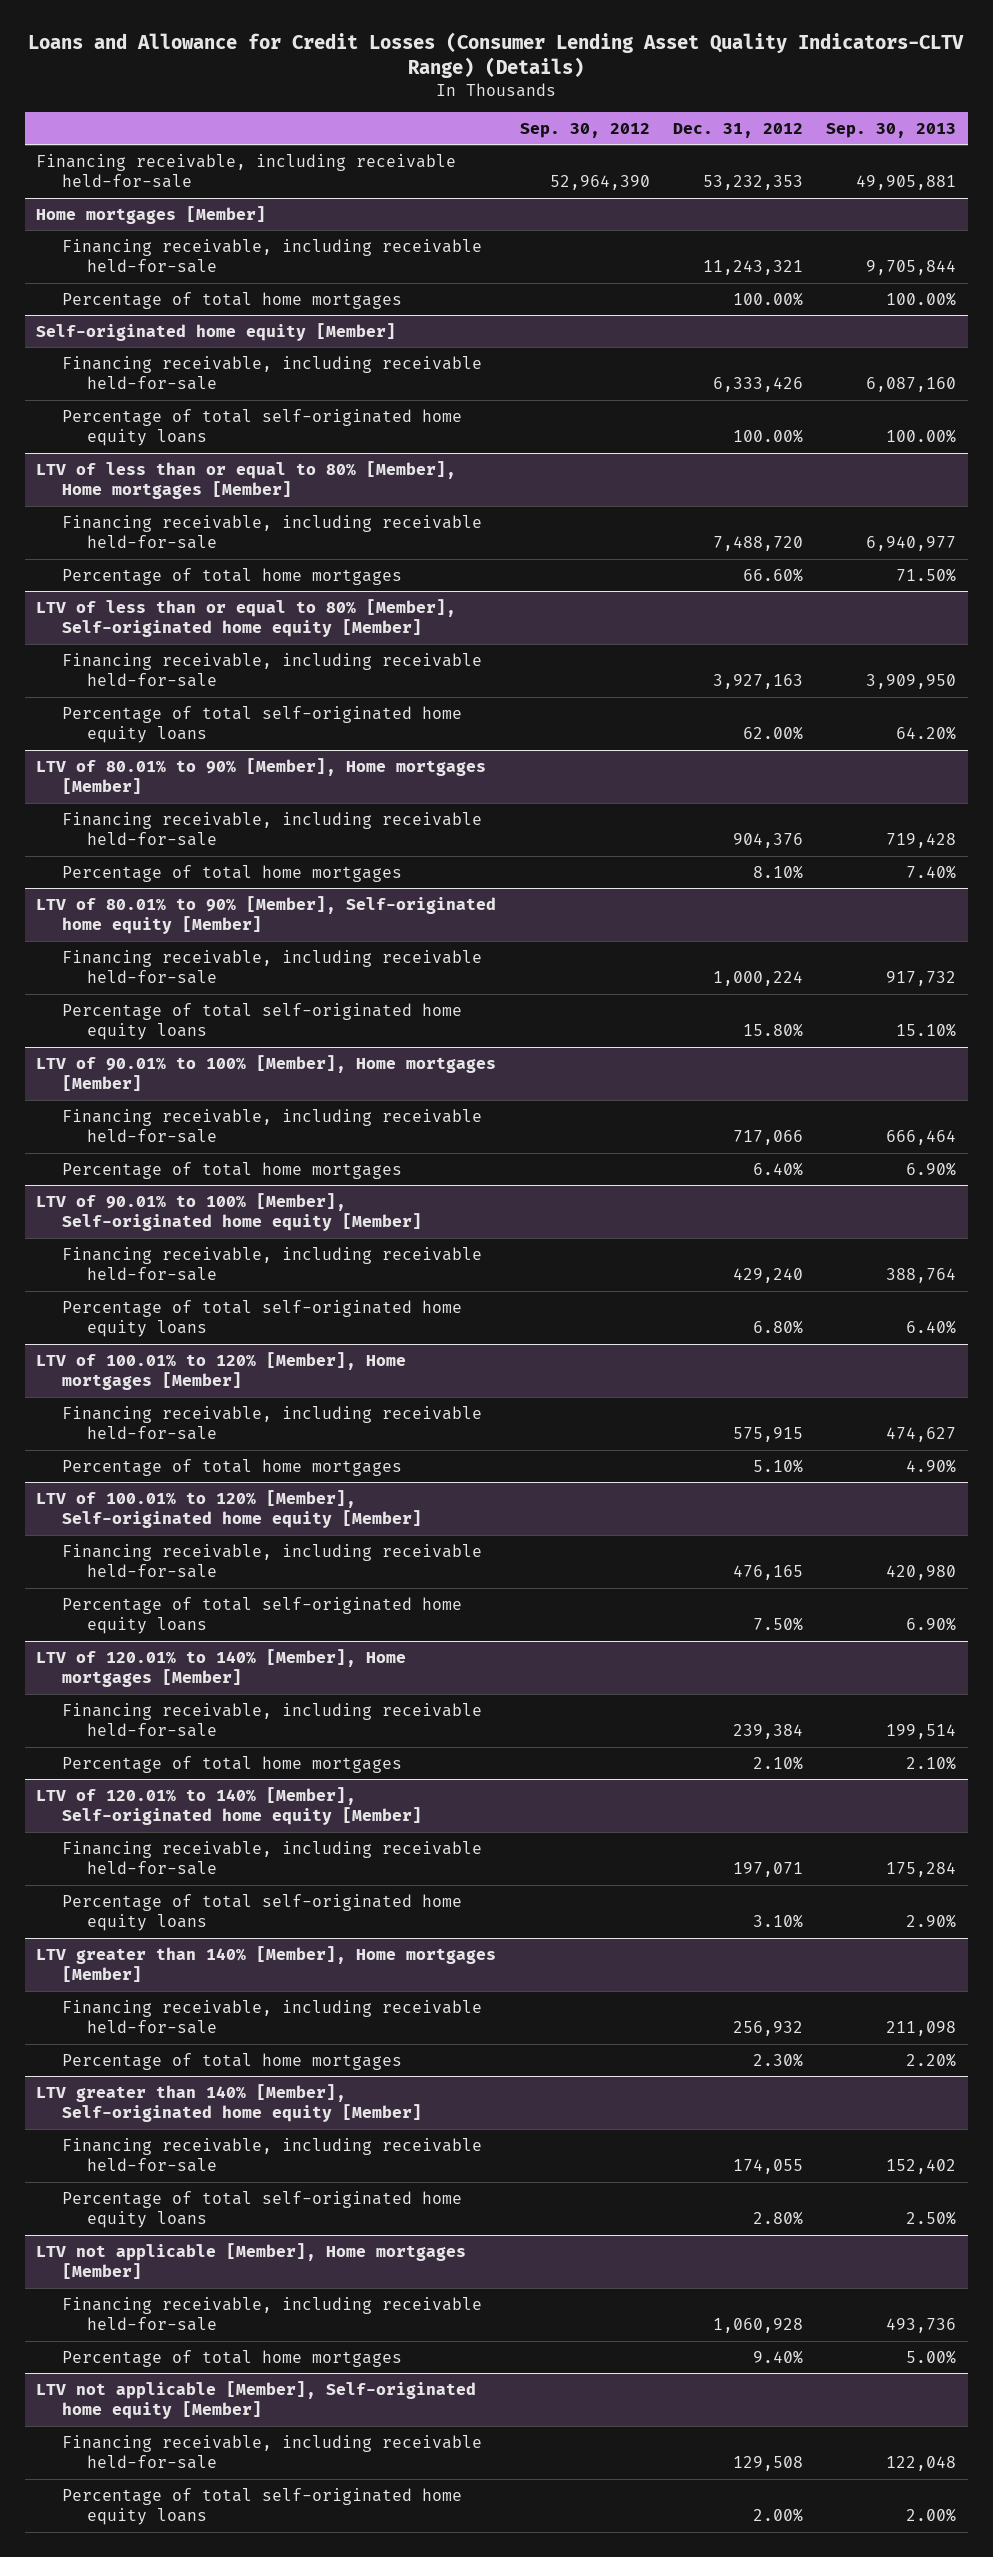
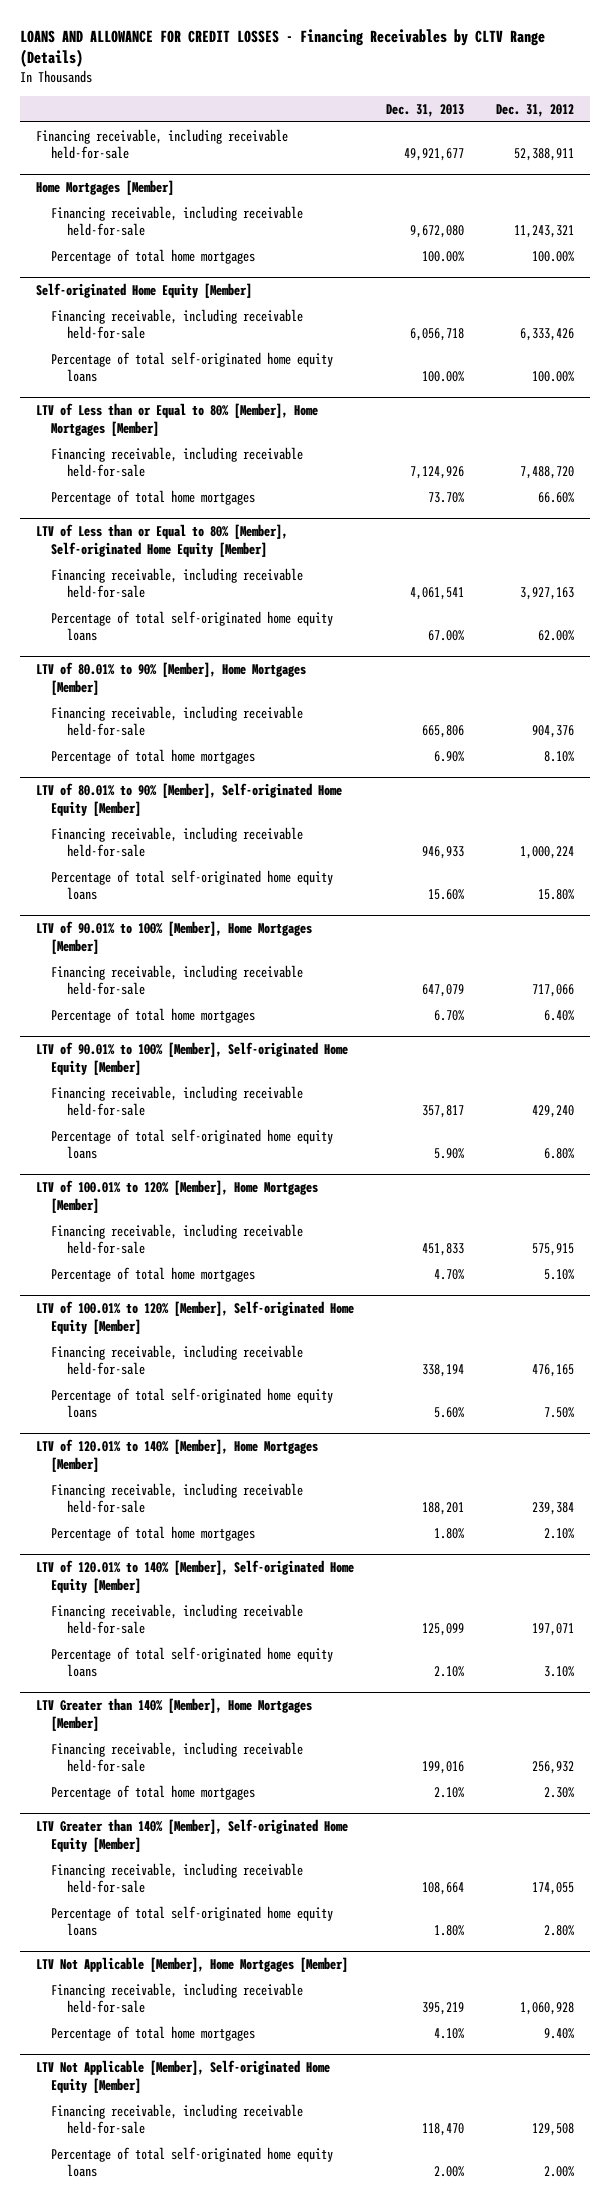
- Loans and Allowance for Credit Losses (Consumer Lending Asset Quality Indicators-CLTV Range) (Details)
+ LOANS AND ALLOWANCE FOR CREDIT LOSSES - Financing Receivables by CLTV Range (Details)
- | Sep. 30, 2012 | Dec. 31, 2012 | Sep. 30, 2013
+ | Dec. 31, 2013 | Dec. 31, 2012
- Financing receivable, including receivable held-for-sale | 52,964,390 | 53,232,353 | 49,905,881
- Home mortgages [Member]
+ Financing receivable, including receivable held-for-sale | 49,921,677 | 52,388,911
+ Home Mortgages [Member]
- Self-originated home equity [Member]
+ Self-originated Home Equity [Member]
- LTV of less than or equal to 80% [Member], Home mortgages [Member]
+ LTV of Less than or Equal to 80% [Member], Home Mortgages [Member]
- LTV of less than or equal to 80% [Member], Self-originated home equity [Member]
+ LTV of Less than or Equal to 80% [Member], Self-originated Home Equity [Member]
- LTV of 80.01% to 90% [Member], Home mortgages [Member]
+ LTV of 80.01% to 90% [Member], Home Mortgages [Member]
- LTV of 80.01% to 90% [Member], Self-originated home equity [Member]
+ LTV of 80.01% to 90% [Member], Self-originated Home Equity [Member]
- LTV of 90.01% to 100% [Member], Home mortgages [Member]
+ LTV of 90.01% to 100% [Member], Home Mortgages [Member]
- LTV of 90.01% to 100% [Member], Self-originated home equity [Member]
+ LTV of 90.01% to 100% [Member], Self-originated Home Equity [Member]
- LTV of 100.01% to 120% [Member], Home mortgages [Member]
+ LTV of 100.01% to 120% [Member], Home Mortgages [Member]
- LTV of 100.01% to 120% [Member], Self-originated home equity [Member]
+ LTV of 100.01% to 120% [Member], Self-originated Home Equity [Member]
- LTV of 120.01% to 140% [Member], Home mortgages [Member]
+ LTV of 120.01% to 140% [Member], Home Mortgages [Member]
- LTV of 120.01% to 140% [Member], Self-originated home equity [Member]
+ LTV of 120.01% to 140% [Member], Self-originated Home Equity [Member]
- LTV greater than 140% [Member], Home mortgages [Member]
+ LTV Greater than 140% [Member], Home Mortgages [Member]
- LTV greater than 140% [Member], Self-originated home equity [Member]
+ LTV Greater than 140% [Member], Self-originated Home Equity [Member]
- LTV not applicable [Member], Home mortgages [Member]
+ LTV Not Applicable [Member], Home Mortgages [Member]
- LTV not applicable [Member], Self-originated home equity [Member]
+ LTV Not Applicable [Member], Self-originated Home Equity [Member]

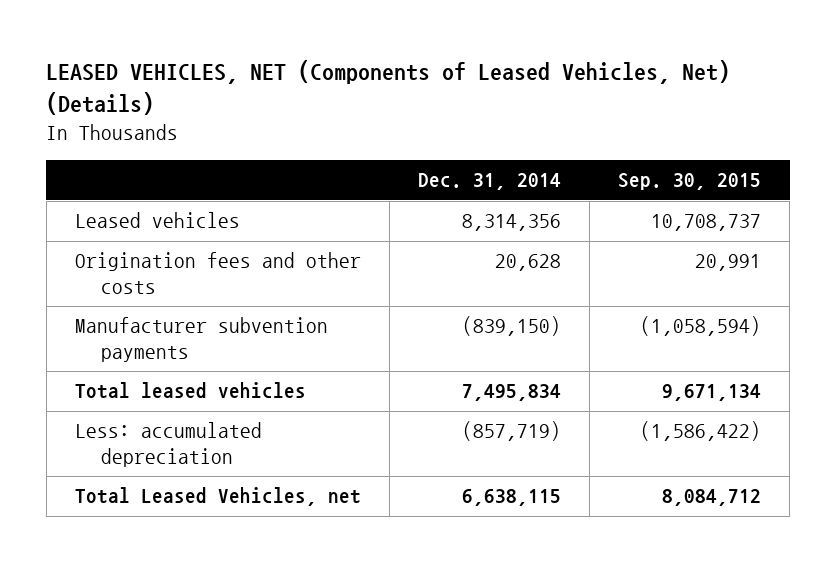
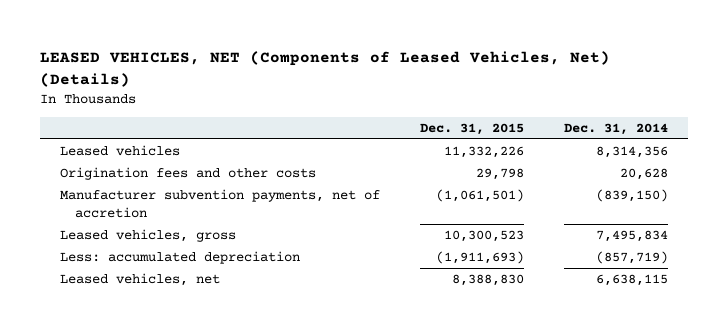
- | Dec. 31, 2014 | Sep. 30, 2015
+ | Dec. 31, 2015 | Dec. 31, 2014
- Manufacturer subvention payments | (839,150) | (1,058,594)
- Total leased vehicles | 7,495,834 | 9,671,134
+ Manufacturer subvention payments, net of accretion | (1,061,501) | (839,150)
+ Leased vehicles, gross | 10,300,523 | 7,495,834
- Total Leased Vehicles, net | 6,638,115 | 8,084,712
+ Leased vehicles, net | 8,388,830 | 6,638,115

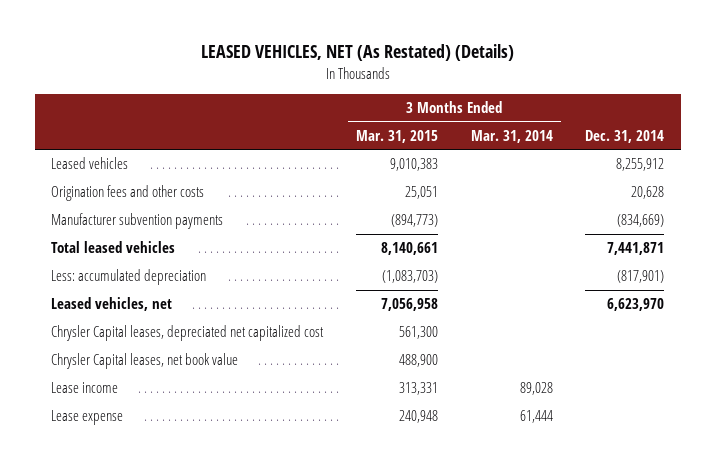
- LEASED VEHICLES, NET (Components of Leased Vehicles, Net) (Details)
+ LEASED VEHICLES, NET (As Restated) (Details)
- | Dec. 31, 2015 | Dec. 31, 2014
+ | 3 Months Ended Mar. 31, 2015 | 3 Months Ended Mar. 31, 2014 | Dec. 31, 2014
- Leased vehicles | 11,332,226 | 8,314,356
+ Leased vehicles | 9,010,383 | | 8,255,912
- Manufacturer subvention payments, net of accretion | (1,061,501) | (839,150)
- Leased vehicles, gross | 10,300,523 | 7,495,834
- Less: accumulated depreciation | (1,911,693) | (857,719)
- Leased vehicles, net | 8,388,830 | 6,638,115
+ Manufacturer subvention payments | (894,773) | | (834,669)
+ Total leased vehicles | 8,140,661 | | 7,441,871
+ Less: accumulated depreciation | (1,083,703) | | (817,901)
+ Leased vehicles, net | 7,056,958 | | 6,623,970
+ Chrysler Capital leases, depreciated net capitalized cost | 561,300 | |
+ Chrysler Capital leases, net book value | 488,900 | |
+ Lease income | 313,331 | 89,028 |
+ Lease expense | 240,948 | 61,444 |

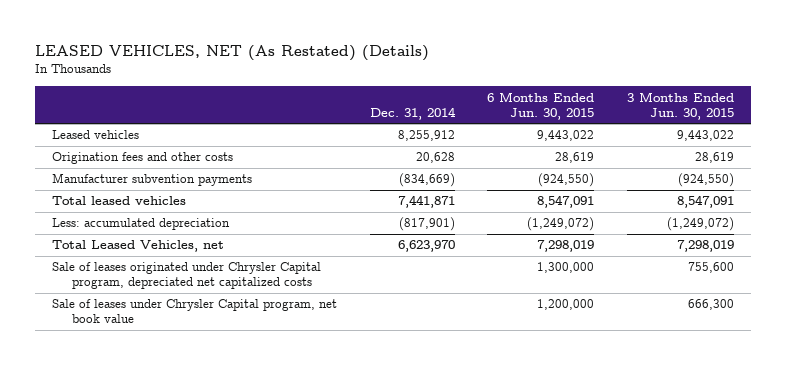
- | 3 Months Ended Mar. 31, 2015 | 3 Months Ended Mar. 31, 2014 | Dec. 31, 2014
+ | Dec. 31, 2014 | 6 Months Ended Jun. 30, 2015 | 3 Months Ended Jun. 30, 2015
- Leased vehicles, net | 7,056,958 | | 6,623,970
- Chrysler Capital leases, depreciated net capitalized cost | 561,300 | |
- Chrysler Capital leases, net book value | 488,900 | |
- Lease income | 313,331 | 89,028 |
- Lease expense | 240,948 | 61,444 |
+ Total Leased Vehicles, net | 6,623,970 | 7,298,019 | 7,298,019
+ Sale of leases originated under Chrysler Capital program, depreciated net capitalized costs | | 1,300,000 | 755,600
+ Sale of leases under Chrysler Capital program, net book value | | 1,200,000 | 666,300

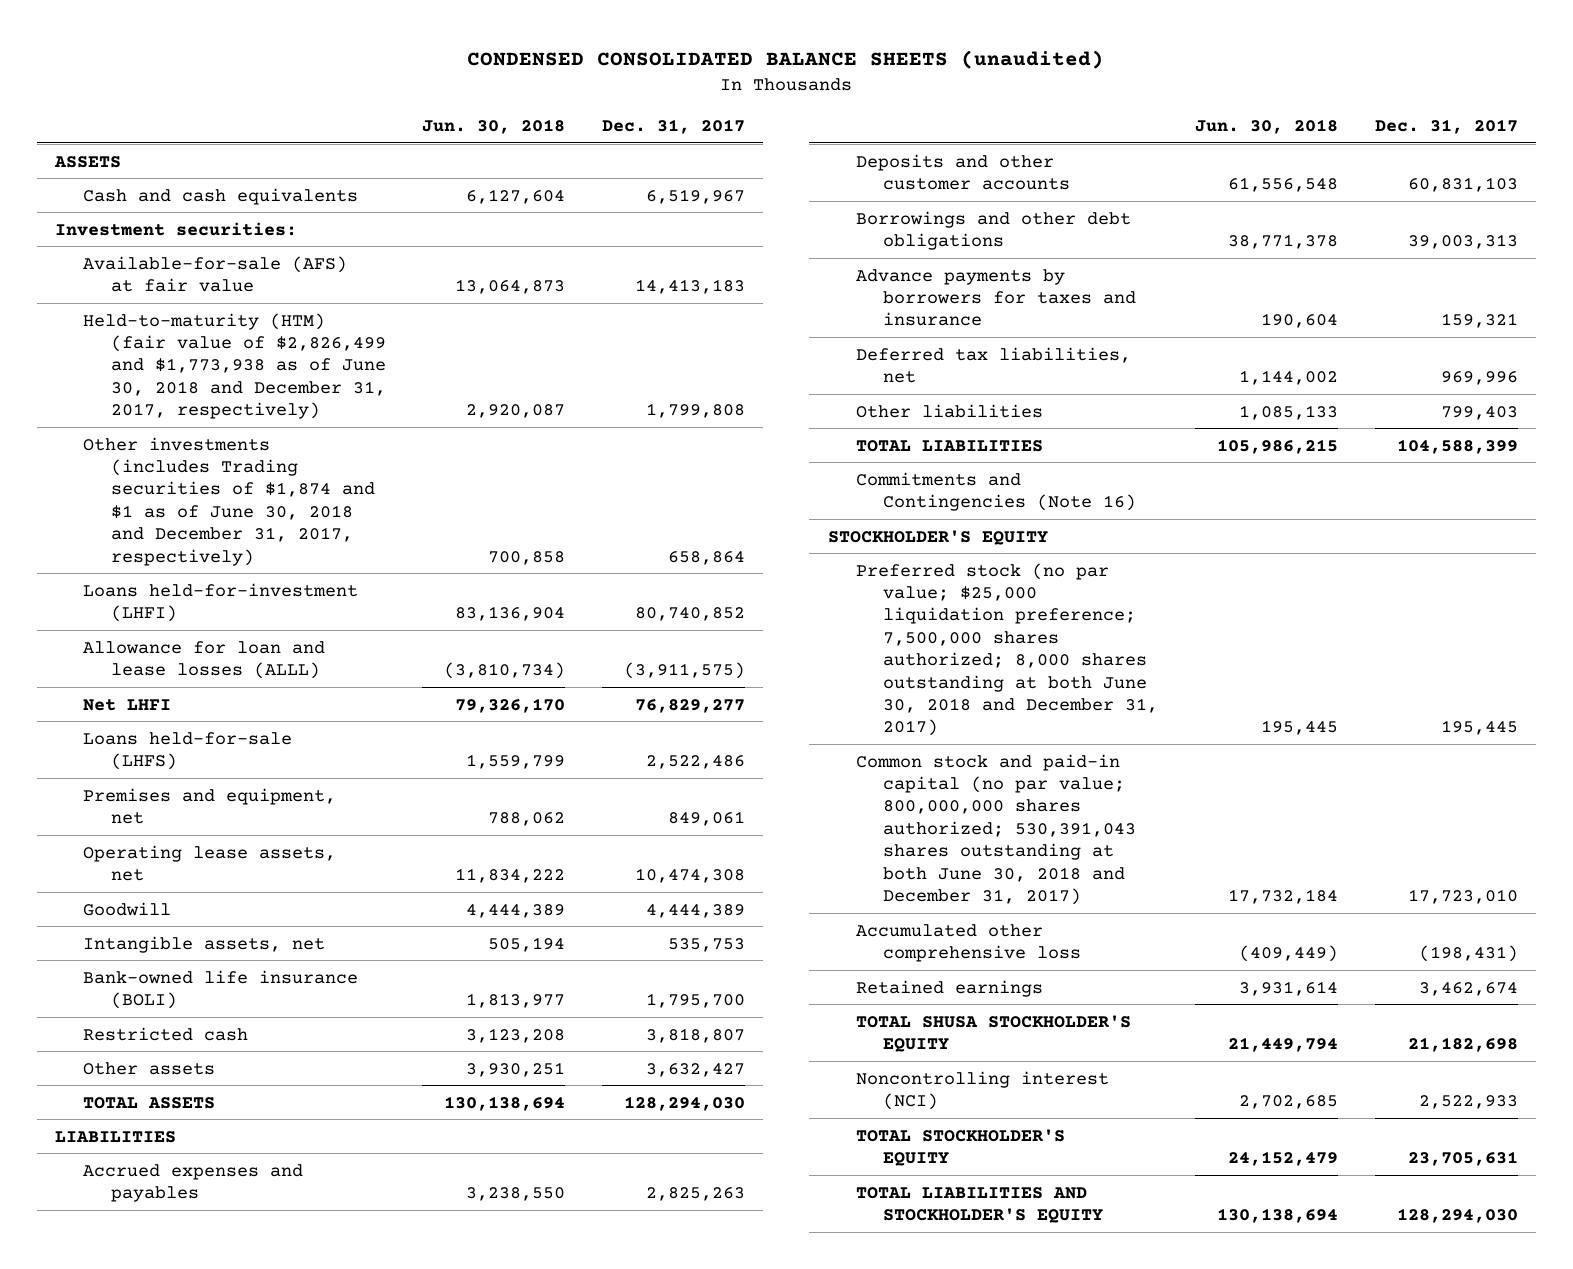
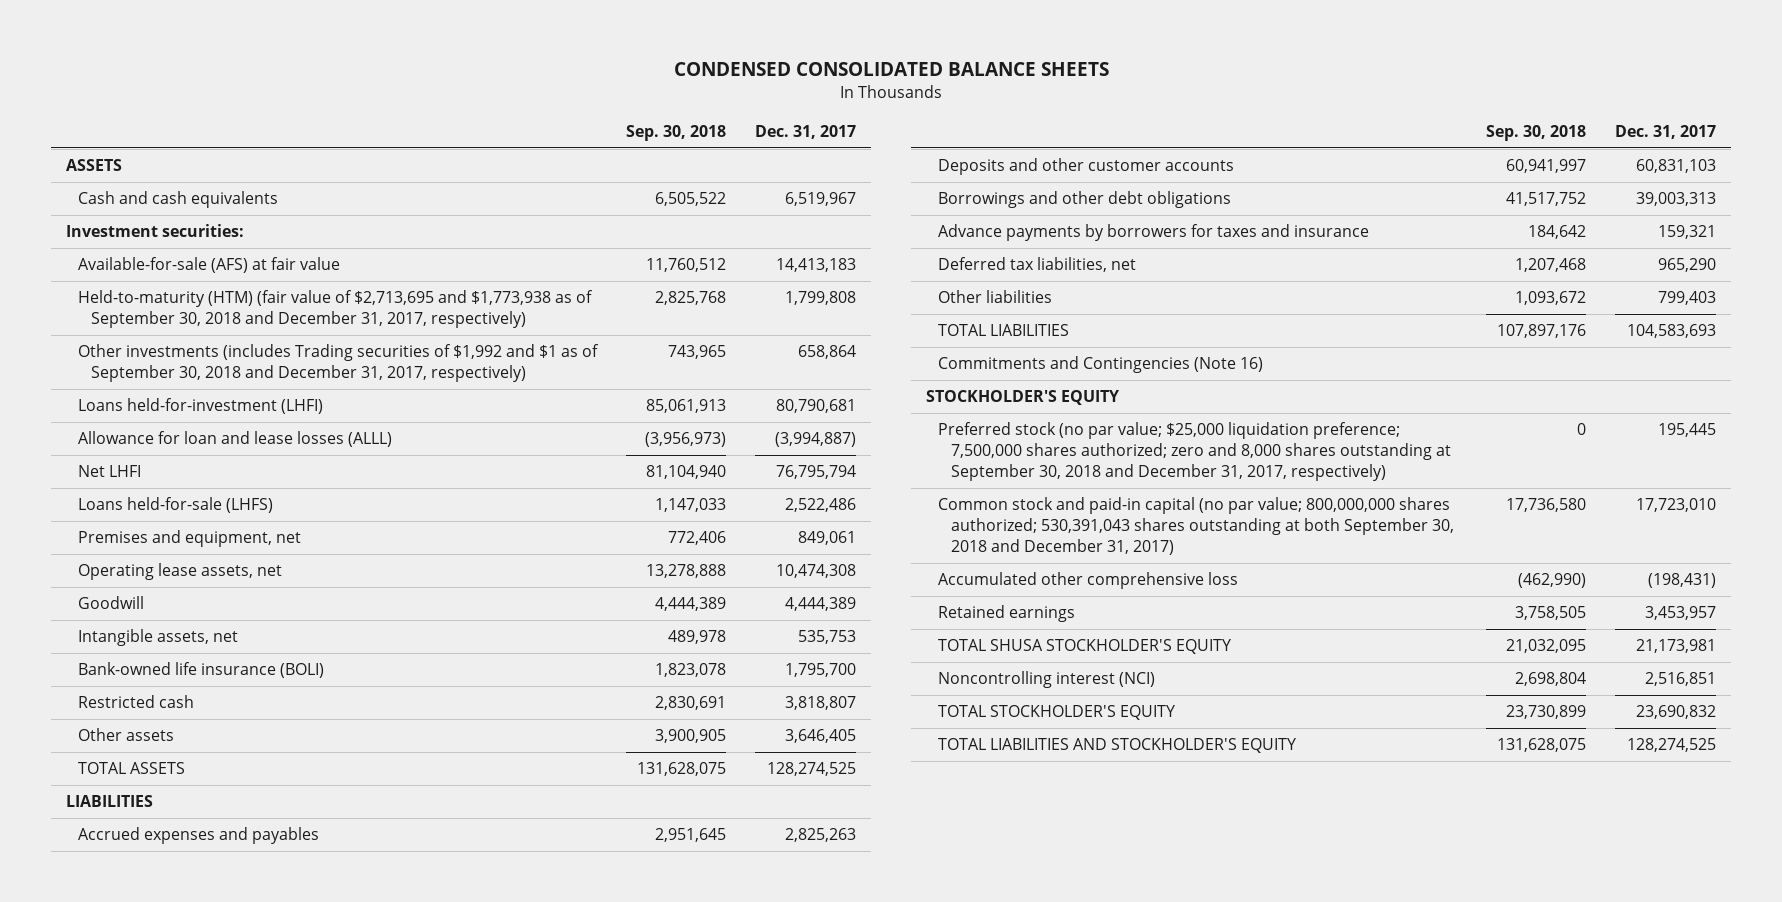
- CONDENSED CONSOLIDATED BALANCE SHEETS (unaudited)
+ CONDENSED CONSOLIDATED BALANCE SHEETS
- | Jun. 30, 2018 | Dec. 31, 2017
+ | Sep. 30, 2018 | Dec. 31, 2017
- Held-to-maturity (HTM) (fair value of $2,826,499 and $1,773,938 as of June 30, 2018 and December 31, 2017, respectively) | 2,920,087 | 1,799,808
- Other investments (includes Trading securities of $1,874 and $1 as of June 30, 2018 and December 31, 2017, respectively) | 700,858 | 658,864
- Loans held-for-investment (LHFI) | 83,136,904 | 80,740,852
- Allowance for loan and lease losses (ALLL) | (3,810,734) | (3,911,575)
- Net LHFI | 79,326,170 | 76,829,277
+ Held-to-maturity (HTM) (fair value of $2,713,695 and $1,773,938 as of September 30, 2018 and December 31, 2017, respectively) | 2,825,768 | 1,799,808
+ Other investments (includes Trading securities of $1,992 and $1 as of September 30, 2018 and December 31, 2017, respectively) | 743,965 | 658,864
+ Loans held-for-investment (LHFI) | 85,061,913 | 80,790,681
+ Allowance for loan and lease losses (ALLL) | (3,956,973) | (3,994,887)
+ Net LHFI | 81,104,940 | 76,795,794
- Other assets | 3,930,251 | 3,632,427
- TOTAL ASSETS | 130,138,694 | 128,294,030
+ Other assets | 3,900,905 | 3,646,405
+ TOTAL ASSETS | 131,628,075 | 128,274,525
- Deferred tax liabilities, net | 1,144,002 | 969,996
+ Deferred tax liabilities, net | 1,207,468 | 965,290
- TOTAL LIABILITIES | 105,986,215 | 104,588,399
+ TOTAL LIABILITIES | 107,897,176 | 104,583,693
- Preferred stock (no par value; $25,000 liquidation preference; 7,500,000 shares authorized; 8,000 shares outstanding at both June 30, 2018 and December 31, 2017) | 195,445 | 195,445
- Common stock and paid-in capital (no par value; 800,000,000 shares authorized; 530,391,043 shares outstanding at both June 30, 2018 and December 31, 2017) | 17,732,184 | 17,723,010
+ Preferred stock (no par value; $25,000 liquidation preference; 7,500,000 shares authorized; zero and 8,000 shares outstanding at September 30, 2018 and December 31, 2017, respectively) | 0 | 195,445
+ Common stock and paid-in capital (no par value; 800,000,000 shares authorized; 530,391,043 shares outstanding at both September 30, 2018 and December 31, 2017) | 17,736,580 | 17,723,010
- Retained earnings | 3,931,614 | 3,462,674
- TOTAL SHUSA STOCKHOLDER'S EQUITY | 21,449,794 | 21,182,698
- Noncontrolling interest (NCI) | 2,702,685 | 2,522,933
- TOTAL STOCKHOLDER'S EQUITY | 24,152,479 | 23,705,631
- TOTAL LIABILITIES AND STOCKHOLDER'S EQUITY | 130,138,694 | 128,294,030
+ Retained earnings | 3,758,505 | 3,453,957
+ TOTAL SHUSA STOCKHOLDER'S EQUITY | 21,032,095 | 21,173,981
+ Noncontrolling interest (NCI) | 2,698,804 | 2,516,851
+ TOTAL STOCKHOLDER'S EQUITY | 23,730,899 | 23,690,832
+ TOTAL LIABILITIES AND STOCKHOLDER'S EQUITY | 131,628,075 | 128,274,525

